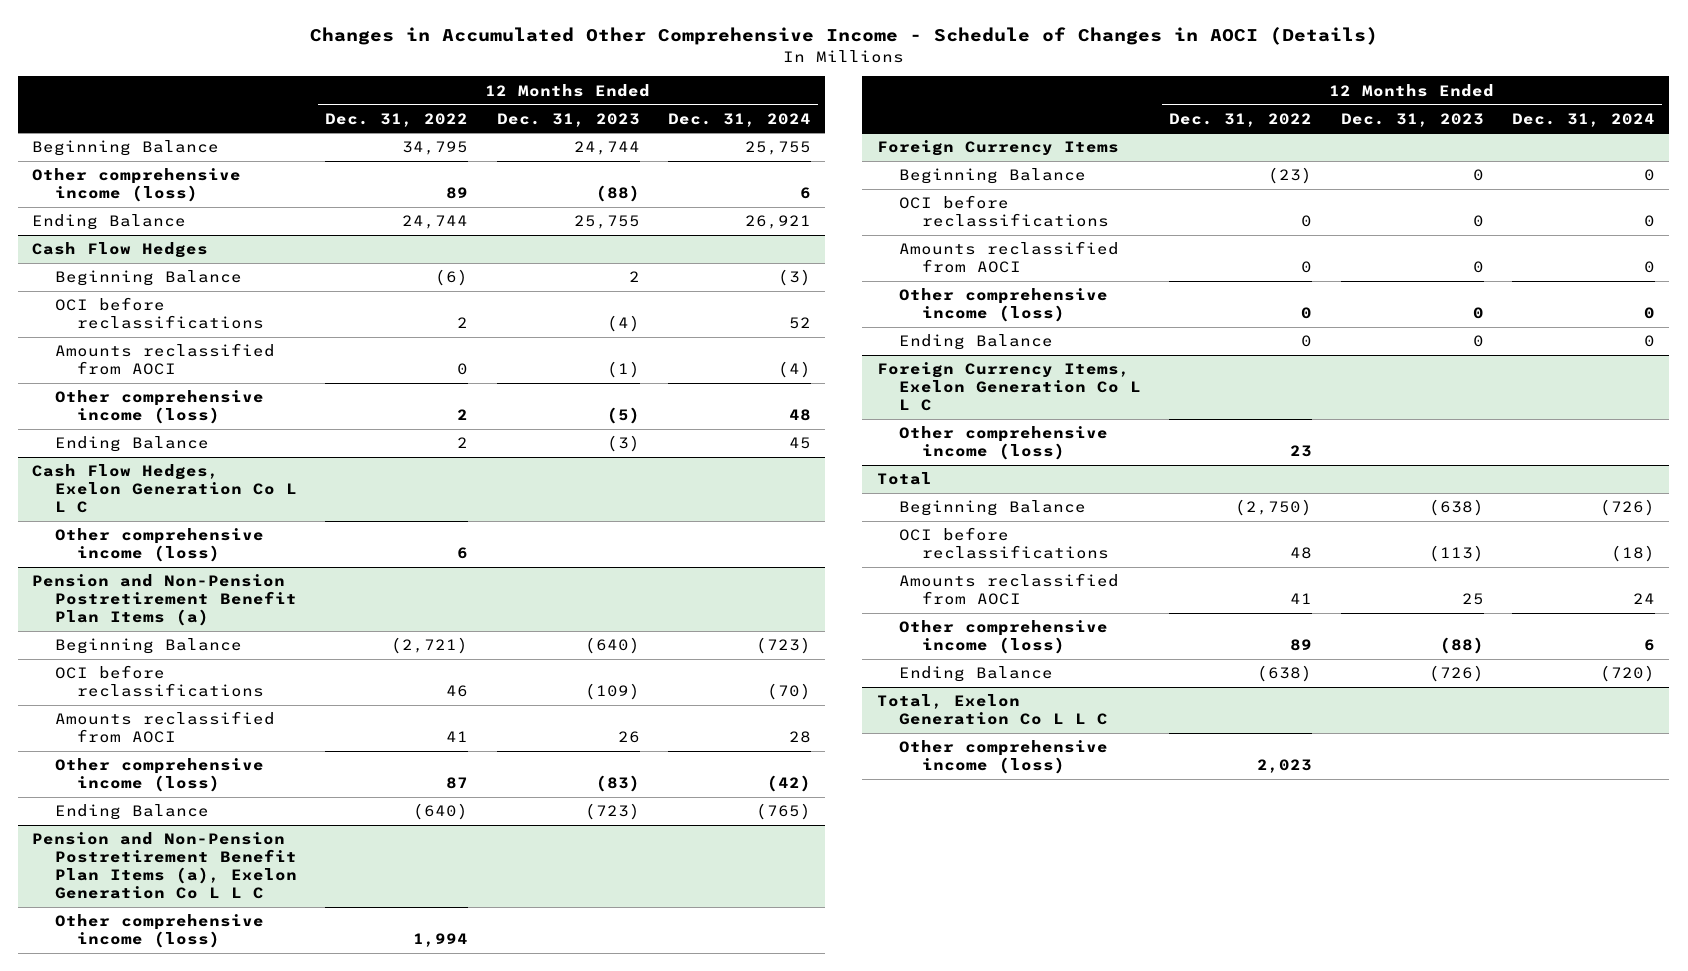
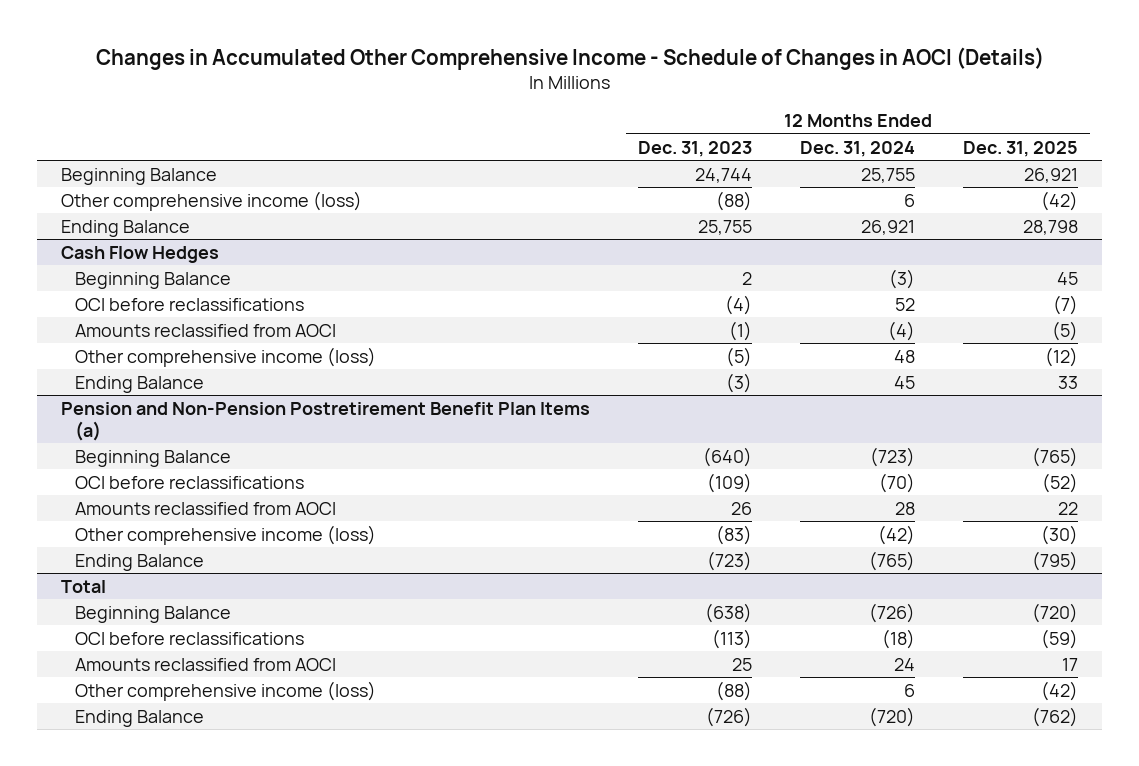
- | 12 Months Ended Dec. 31, 2022 | 12 Months Ended Dec. 31, 2023 | 12 Months Ended Dec. 31, 2024
+ | 12 Months Ended Dec. 31, 2023 | 12 Months Ended Dec. 31, 2024 | 12 Months Ended Dec. 31, 2025
- Cash Flow Hedges, Exelon Generation Co L L C
- Other comprehensive income (loss) | 6 | |
- Pension and Non-Pension Postretirement Benefit Plan Items (a), Exelon Generation Co L L C
- Other comprehensive income (loss) | 1,994 | |
- Foreign Currency Items
- Beginning Balance | (23) | 0 | 0
- OCI before reclassifications | 0 | 0 | 0
- Amounts reclassified from AOCI | 0 | 0 | 0
- Other comprehensive income (loss) | 0 | 0 | 0
- Ending Balance | 0 | 0 | 0
- Foreign Currency Items, Exelon Generation Co L L C
- Other comprehensive income (loss) | 23 | |
- Total, Exelon Generation Co L L C
- Other comprehensive income (loss) | 2,023 | |

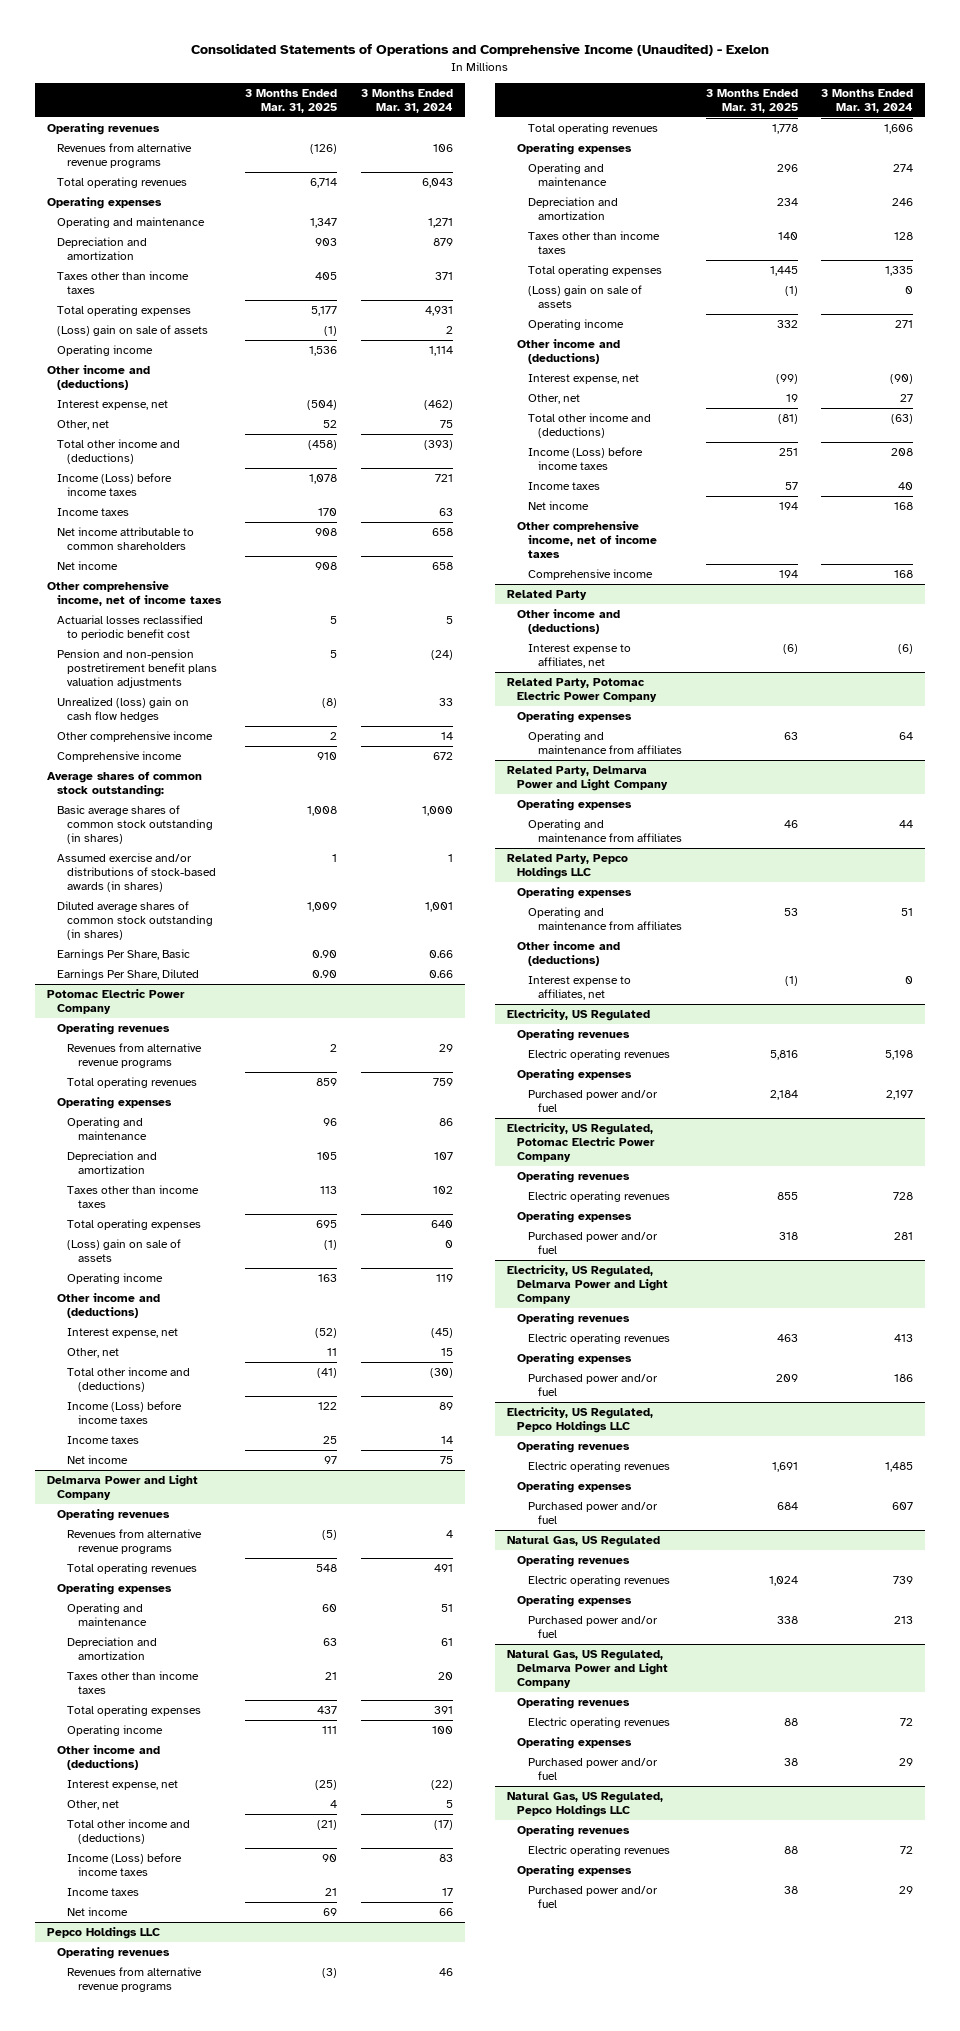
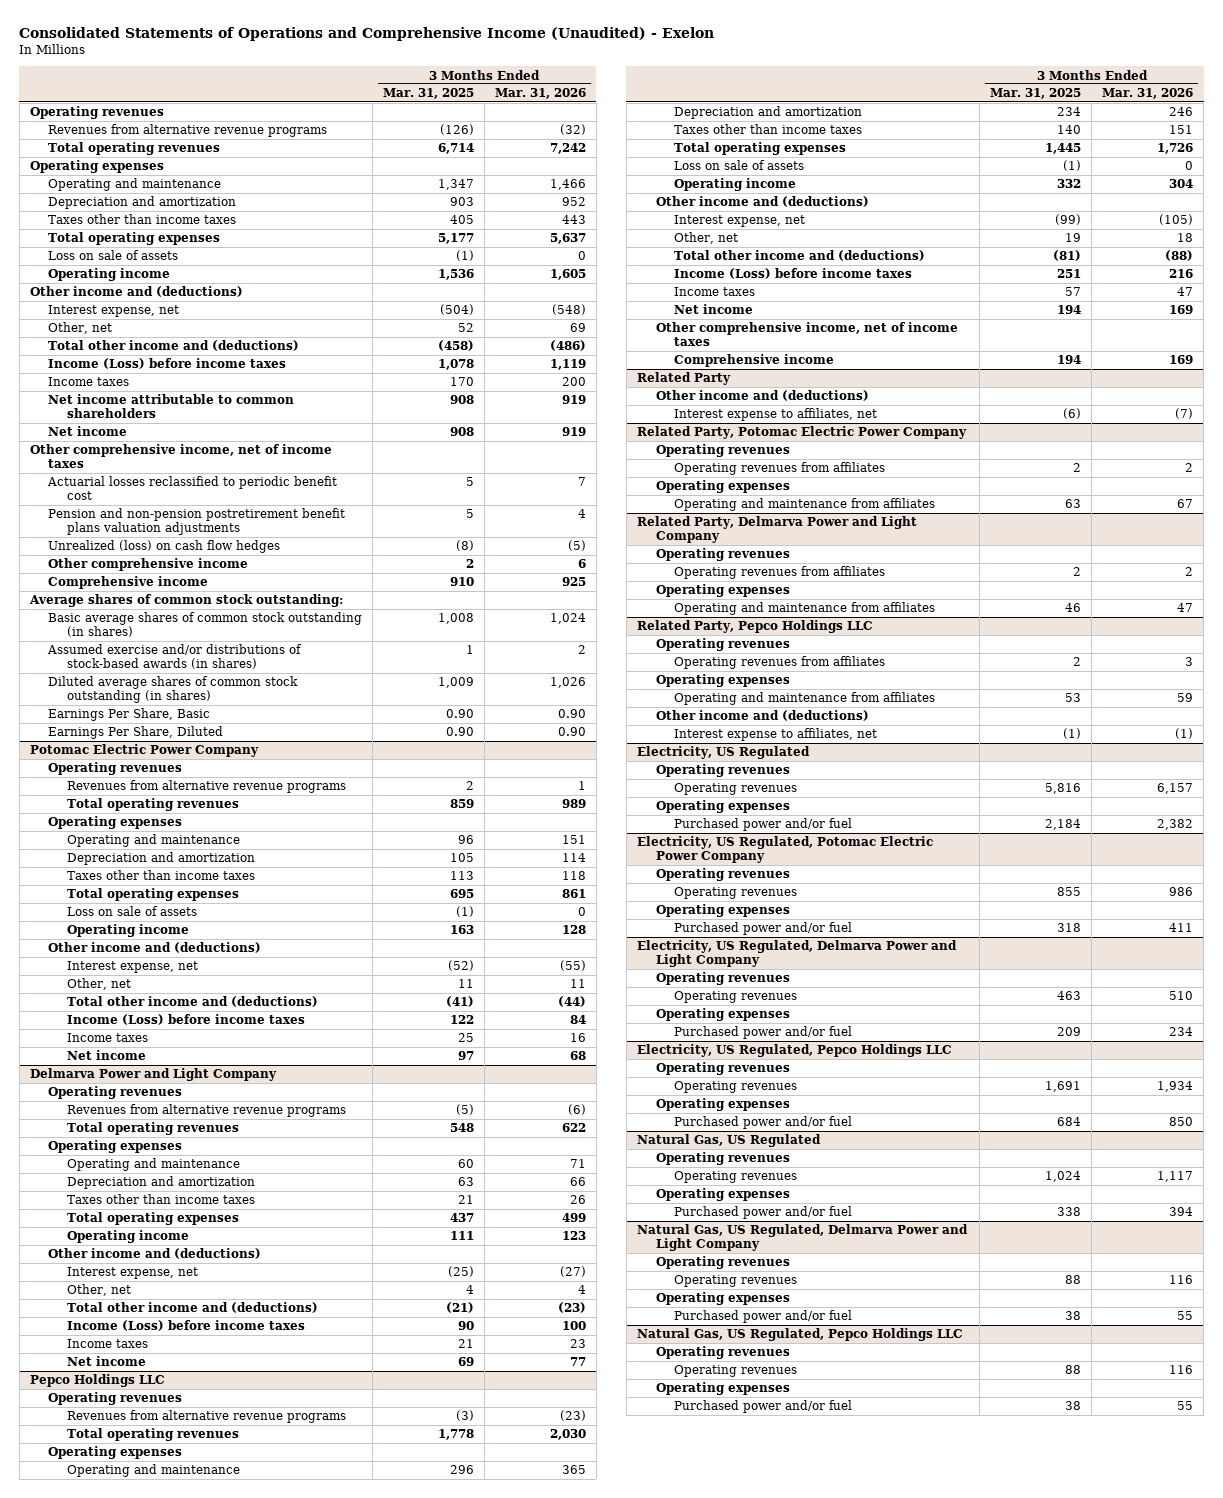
- | 3 Months Ended Mar. 31, 2025 | 3 Months Ended Mar. 31, 2024
+ | 3 Months Ended Mar. 31, 2025 | 3 Months Ended Mar. 31, 2026
- (Loss) gain on sale of assets | (1) | 2
+ Loss on sale of assets | (1) | 0
- Unrealized (loss) gain on cash flow hedges | (8) | 33
+ Unrealized (loss) on cash flow hedges | (8) | (5)
@ Potomac Electric Power Company
- (Loss) gain on sale of assets | (1) | 0
+ Loss on sale of assets | (1) | 0
@ Pepco Holdings LLC
- (Loss) gain on sale of assets | (1) | 0
+ Loss on sale of assets | (1) | 0
@ Related Party, Potomac Electric Power Company
+ Operating revenues
+ Operating revenues from affiliates | 2 | 2
@ Related Party, Delmarva Power and Light Company
+ Operating revenues
+ Operating revenues from affiliates | 2 | 2
@ Related Party, Pepco Holdings LLC
+ Operating revenues
+ Operating revenues from affiliates | 2 | 3
@ Electricity, US Regulated
- Electric operating revenues | 5,816 | 5,198
+ Operating revenues | 5,816 | 6,157
@ Electricity, US Regulated, Potomac Electric Power Company
- Electric operating revenues | 855 | 728
+ Operating revenues | 855 | 986
@ Electricity, US Regulated, Delmarva Power and Light Company
- Electric operating revenues | 463 | 413
+ Operating revenues | 463 | 510
@ Electricity, US Regulated, Pepco Holdings LLC
- Electric operating revenues | 1,691 | 1,485
+ Operating revenues | 1,691 | 1,934
@ Natural Gas, US Regulated
- Electric operating revenues | 1,024 | 739
+ Operating revenues | 1,024 | 1,117
@ Natural Gas, US Regulated, Delmarva Power and Light Company
- Electric operating revenues | 88 | 72
+ Operating revenues | 88 | 116
@ Natural Gas, US Regulated, Pepco Holdings LLC
- Electric operating revenues | 88 | 72
+ Operating revenues | 88 | 116

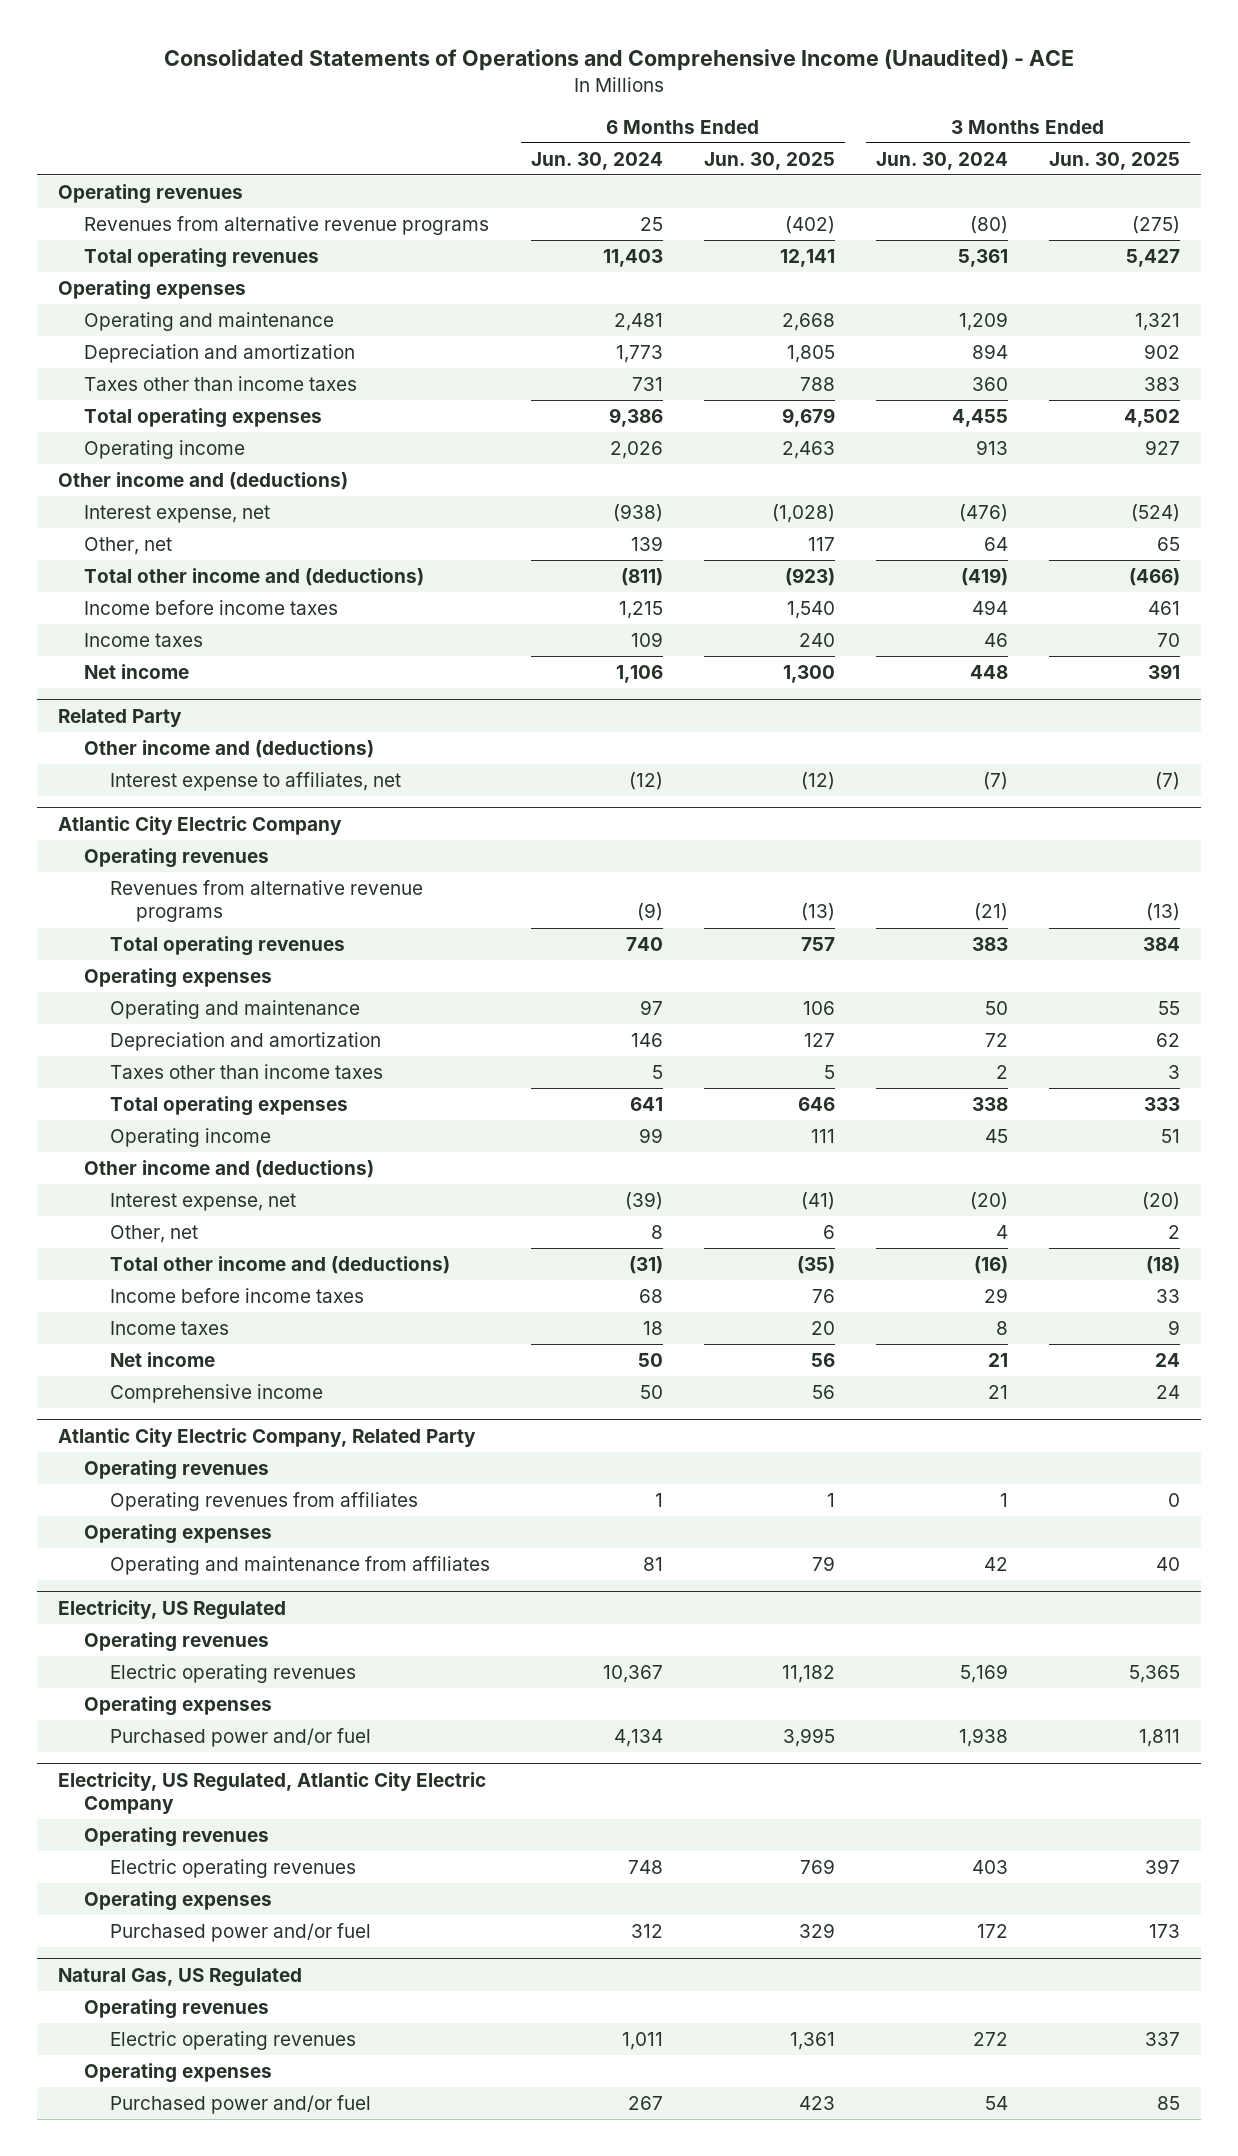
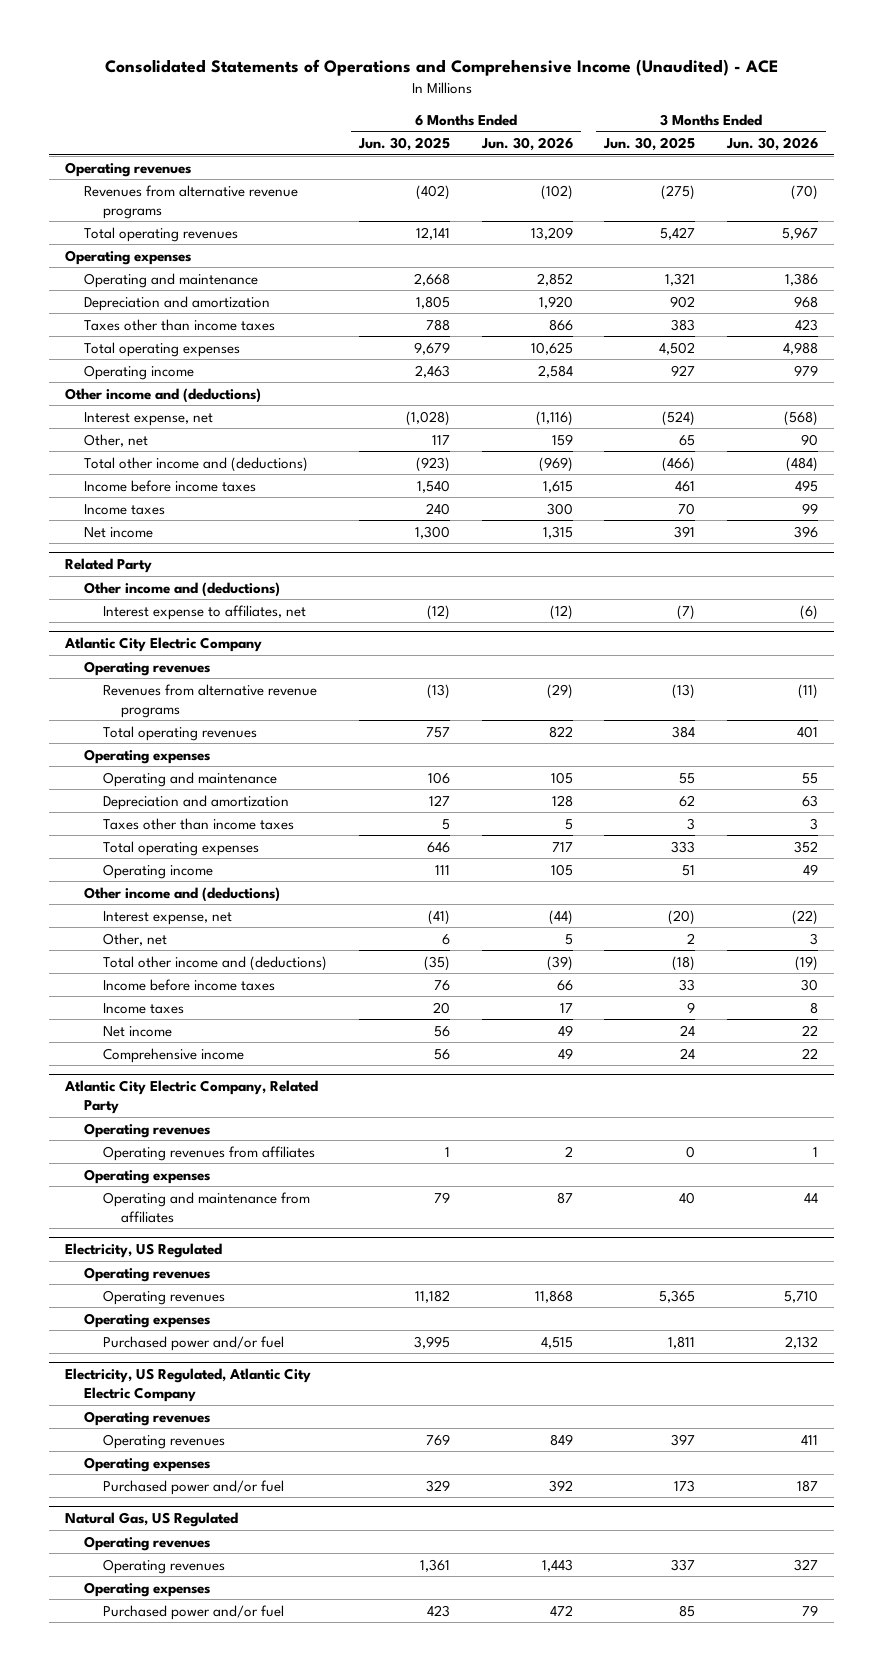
- | 6 Months Ended Jun. 30, 2024 | 6 Months Ended Jun. 30, 2025 | 3 Months Ended Jun. 30, 2024 | 3 Months Ended Jun. 30, 2025
+ | 6 Months Ended Jun. 30, 2025 | 6 Months Ended Jun. 30, 2026 | 3 Months Ended Jun. 30, 2025 | 3 Months Ended Jun. 30, 2026
@ Electricity, US Regulated
- Electric operating revenues | 10,367 | 11,182 | 5,169 | 5,365
+ Operating revenues | 11,182 | 11,868 | 5,365 | 5,710
@ Electricity, US Regulated, Atlantic City Electric Company
- Electric operating revenues | 748 | 769 | 403 | 397
+ Operating revenues | 769 | 849 | 397 | 411
@ Natural Gas, US Regulated
- Electric operating revenues | 1,011 | 1,361 | 272 | 337
+ Operating revenues | 1,361 | 1,443 | 337 | 327

